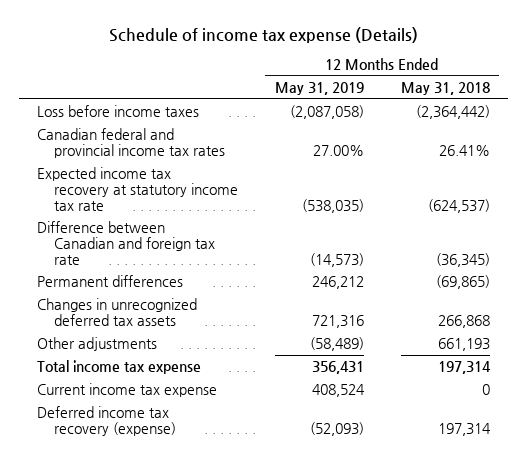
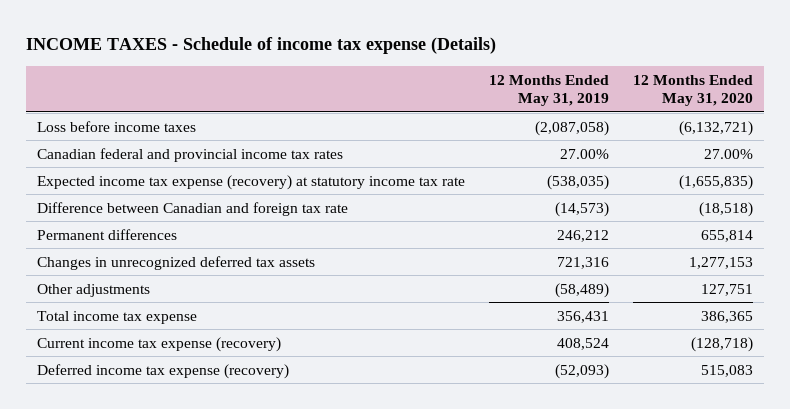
- Schedule of income tax expense (Details)
+ INCOME TAXES - Schedule of income tax expense (Details)
- | 12 Months Ended May 31, 2019 | 12 Months Ended May 31, 2018
+ | 12 Months Ended May 31, 2019 | 12 Months Ended May 31, 2020
- Expected income tax recovery at statutory income tax rate | (538,035) | (624,537)
+ Expected income tax expense (recovery) at statutory income tax rate | (538,035) | (1,655,835)
- Current income tax expense | 408,524 | 0
- Deferred income tax recovery (expense) | (52,093) | 197,314
+ Current income tax expense (recovery) | 408,524 | (128,718)
+ Deferred income tax expense (recovery) | (52,093) | 515,083

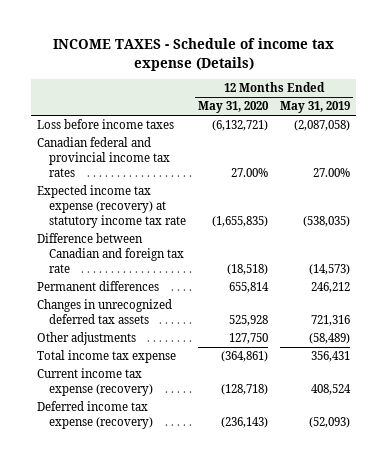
- | 12 Months Ended May 31, 2019 | 12 Months Ended May 31, 2020
+ | 12 Months Ended May 31, 2020 | 12 Months Ended May 31, 2019
- Changes in unrecognized deferred tax assets | 721,316 | 1,277,153
- Other adjustments | (58,489) | 127,751
- Total income tax expense | 356,431 | 386,365
+ Changes in unrecognized deferred tax assets | 525,928 | 721,316
+ Other adjustments | 127,750 | (58,489)
+ Total income tax expense | (364,861) | 356,431
- Deferred income tax expense (recovery) | (52,093) | 515,083
+ Deferred income tax expense (recovery) | (236,143) | (52,093)

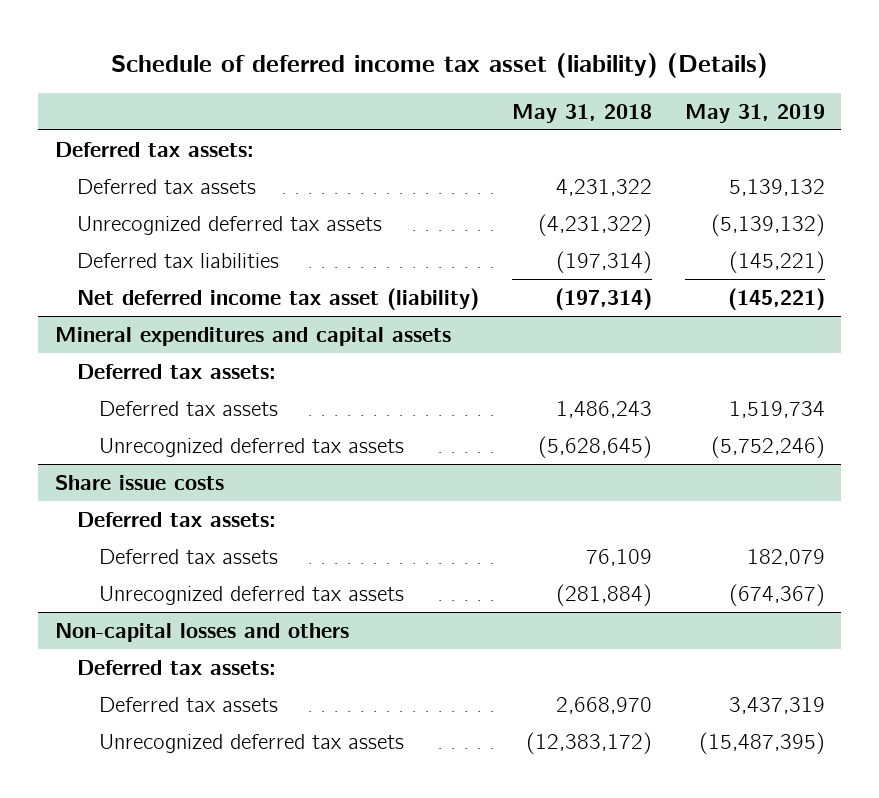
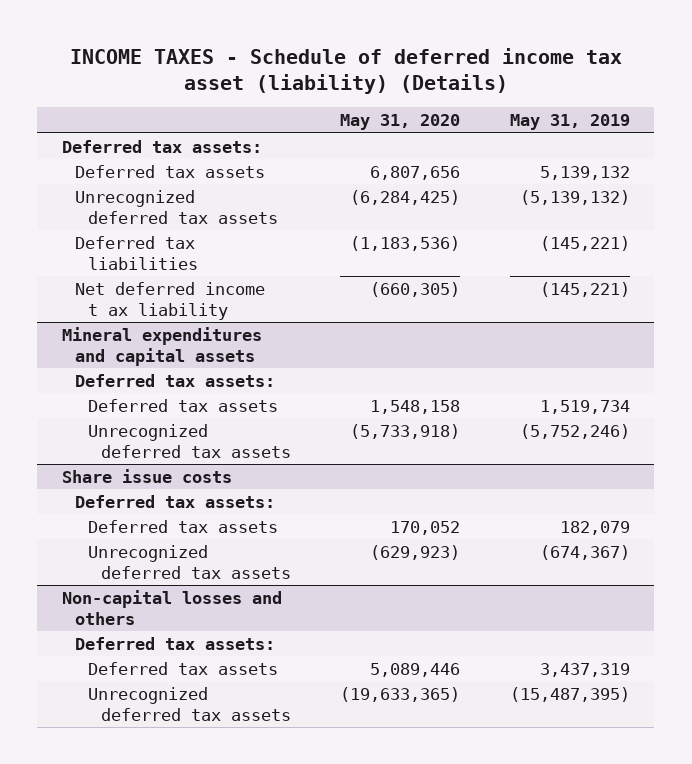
- Schedule of deferred income tax asset (liability) (Details)
+ INCOME TAXES - Schedule of deferred income tax asset (liability) (Details)
- | May 31, 2018 | May 31, 2019
+ | May 31, 2020 | May 31, 2019
- Net deferred income tax asset (liability) | (197,314) | (145,221)
+ Net deferred income t ax liability | (660,305) | (145,221)

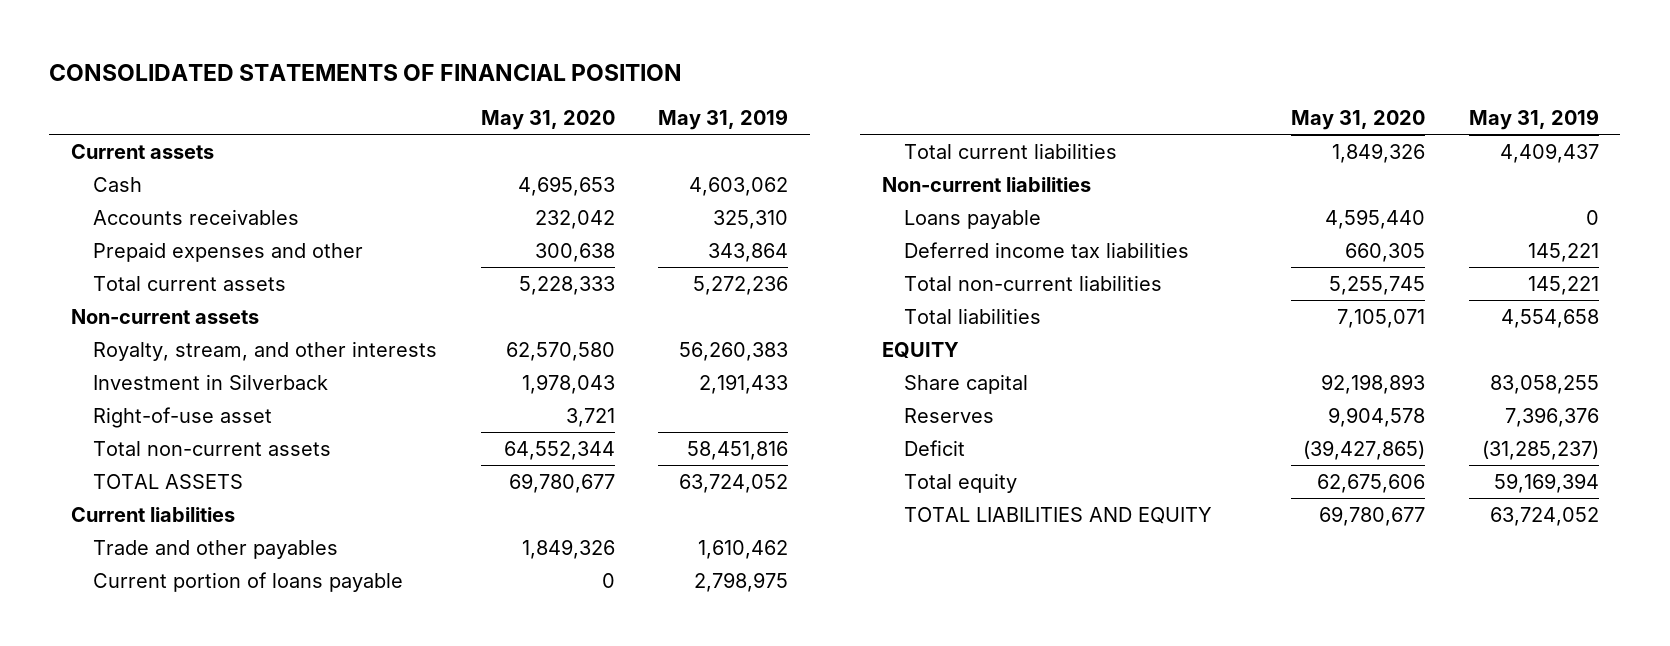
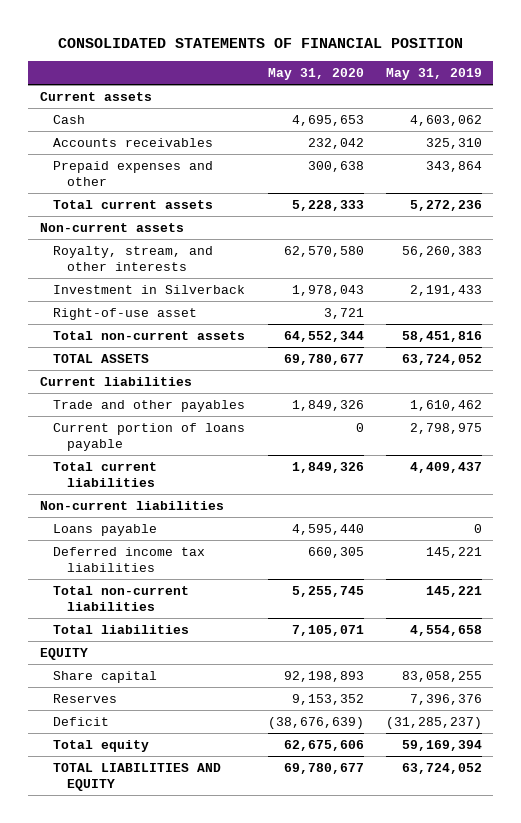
- Reserves | 9,904,578 | 7,396,376
- Deficit | (39,427,865) | (31,285,237)
+ Reserves | 9,153,352 | 7,396,376
+ Deficit | (38,676,639) | (31,285,237)

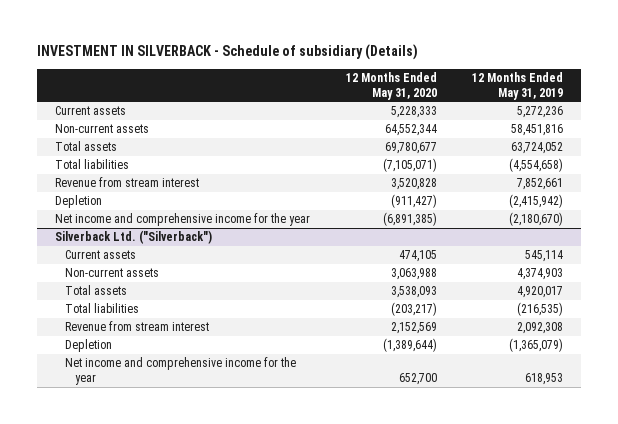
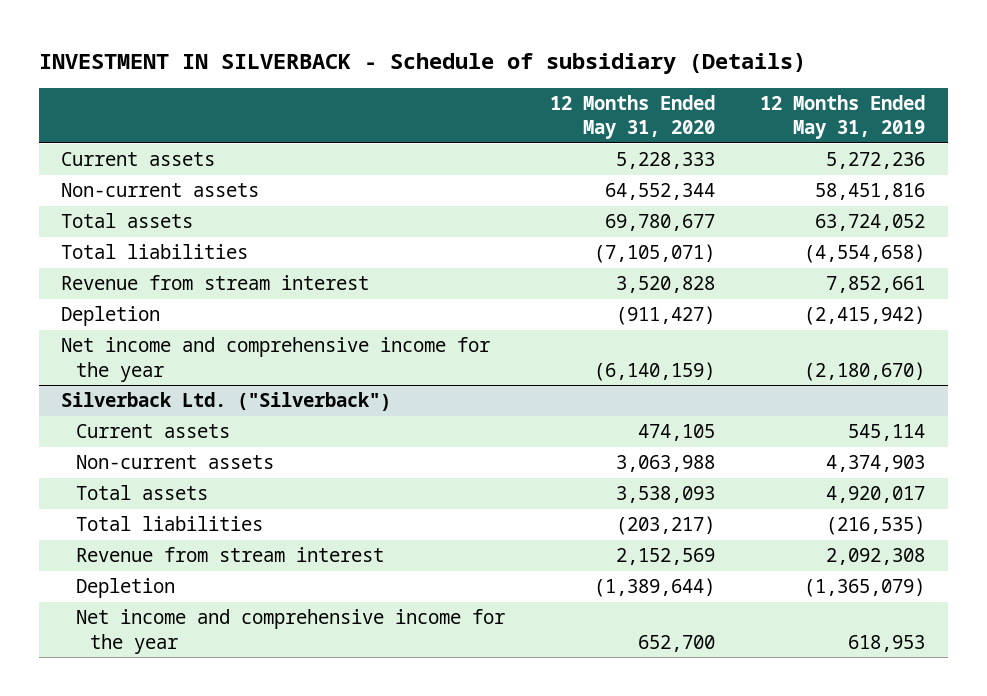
- Net income and comprehensive income for the year | (6,891,385) | (2,180,670)
+ Net income and comprehensive income for the year | (6,140,159) | (2,180,670)

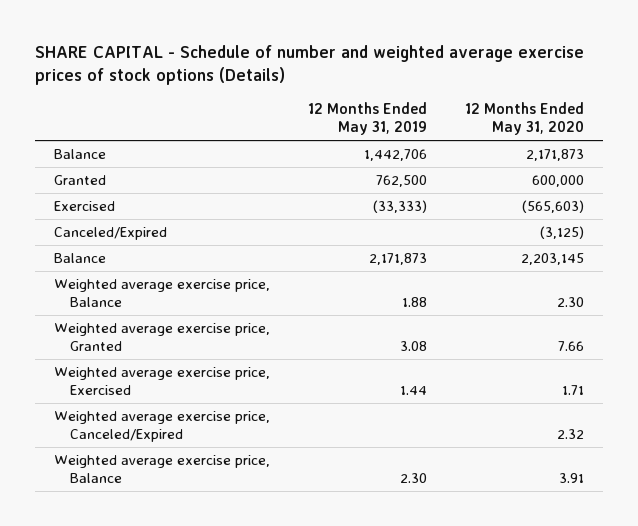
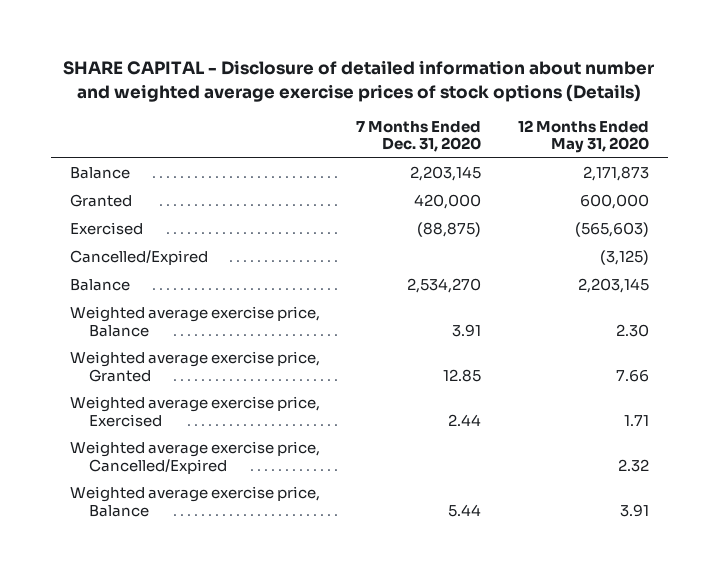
- SHARE CAPITAL - Schedule of number and weighted average exercise prices of stock options (Details)
+ SHARE CAPITAL - Disclosure of detailed information about number and weighted average exercise prices of stock options (Details)
- | 12 Months Ended May 31, 2019 | 12 Months Ended May 31, 2020
+ | 7 Months Ended Dec. 31, 2020 | 12 Months Ended May 31, 2020
- Canceled/Expired | | (3,125)
+ Cancelled/Expired | | (3,125)
- Weighted average exercise price, Canceled/Expired | | 2.32
+ Weighted average exercise price, Cancelled/Expired | | 2.32

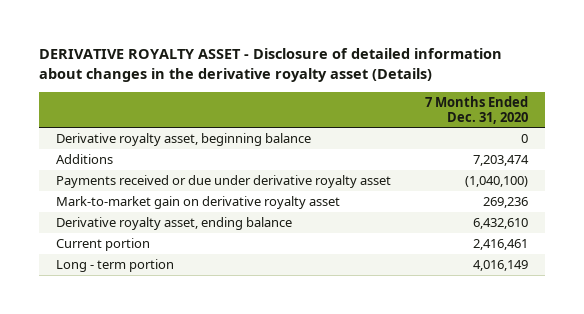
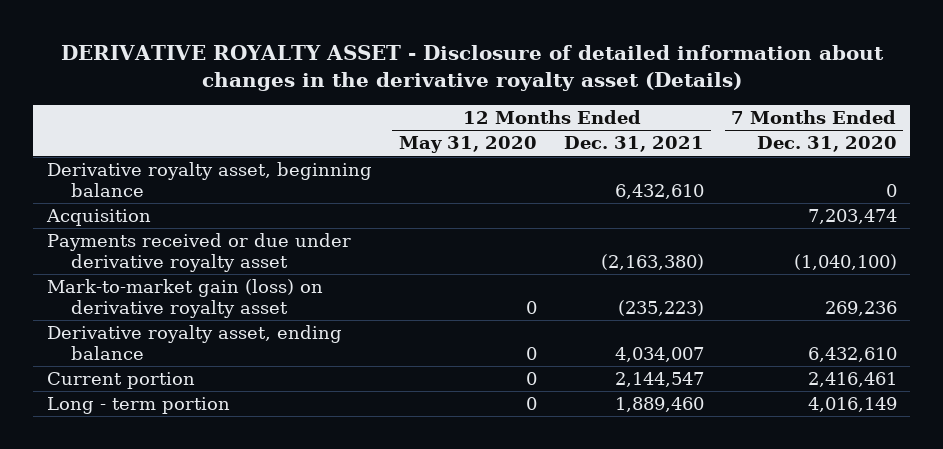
- | 7 Months Ended Dec. 31, 2020
+ | 12 Months Ended May 31, 2020 | 12 Months Ended Dec. 31, 2021 | 7 Months Ended Dec. 31, 2020
- Additions | 7,203,474
+ Acquisition | | | 7,203,474
- Mark-to-market gain on derivative royalty asset | 269,236
+ Mark-to-market gain (loss) on derivative royalty asset | 0 | (235,223) | 269,236

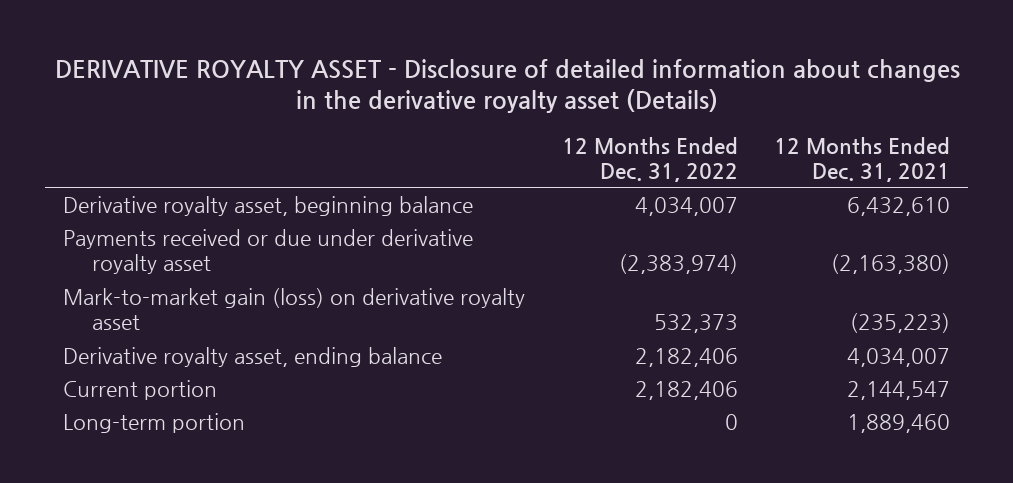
- | 12 Months Ended May 31, 2020 | 12 Months Ended Dec. 31, 2021 | 7 Months Ended Dec. 31, 2020
+ | 12 Months Ended Dec. 31, 2022 | 12 Months Ended Dec. 31, 2021
- Acquisition | | | 7,203,474
- Long - term portion | 0 | 1,889,460 | 4,016,149
+ Long-term portion | 0 | 1,889,460

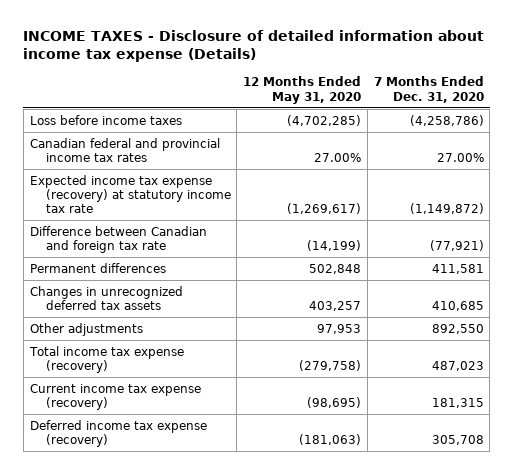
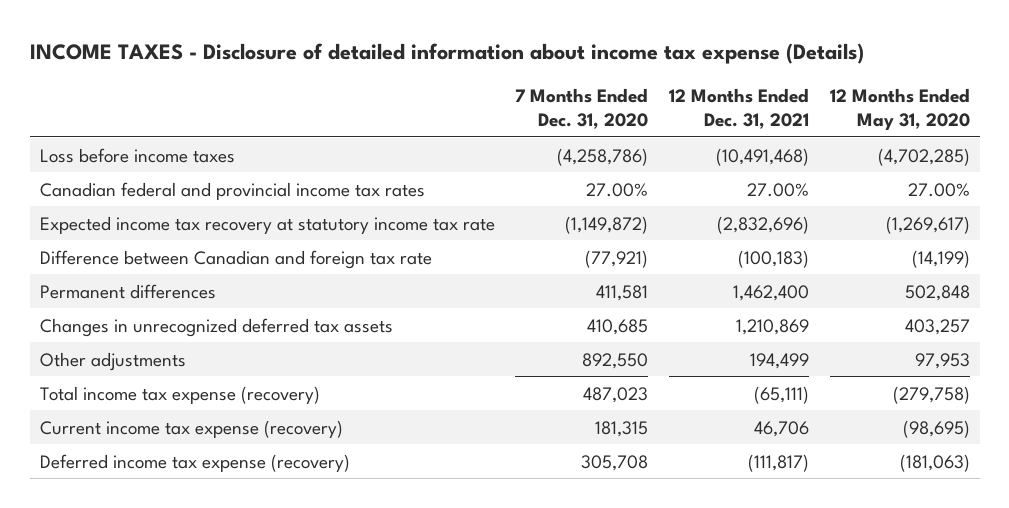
- | 12 Months Ended May 31, 2020 | 7 Months Ended Dec. 31, 2020
+ | 7 Months Ended Dec. 31, 2020 | 12 Months Ended Dec. 31, 2021 | 12 Months Ended May 31, 2020
- Expected income tax expense (recovery) at statutory income tax rate | (1,269,617) | (1,149,872)
+ Expected income tax recovery at statutory income tax rate | (1,149,872) | (2,832,696) | (1,269,617)

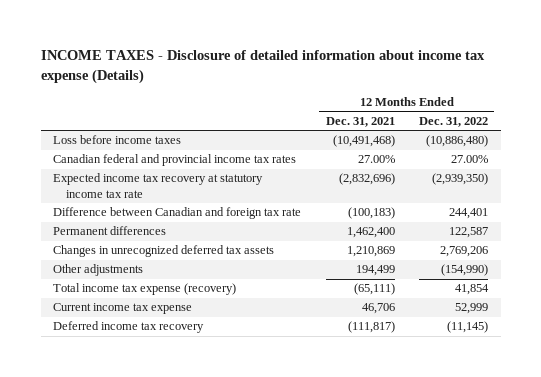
- | 7 Months Ended Dec. 31, 2020 | 12 Months Ended Dec. 31, 2021 | 12 Months Ended May 31, 2020
+ | 12 Months Ended Dec. 31, 2021 | 12 Months Ended Dec. 31, 2022
- Current income tax expense (recovery) | 181,315 | 46,706 | (98,695)
- Deferred income tax expense (recovery) | 305,708 | (111,817) | (181,063)
+ Current income tax expense | 46,706 | 52,999
+ Deferred income tax recovery | (111,817) | (11,145)

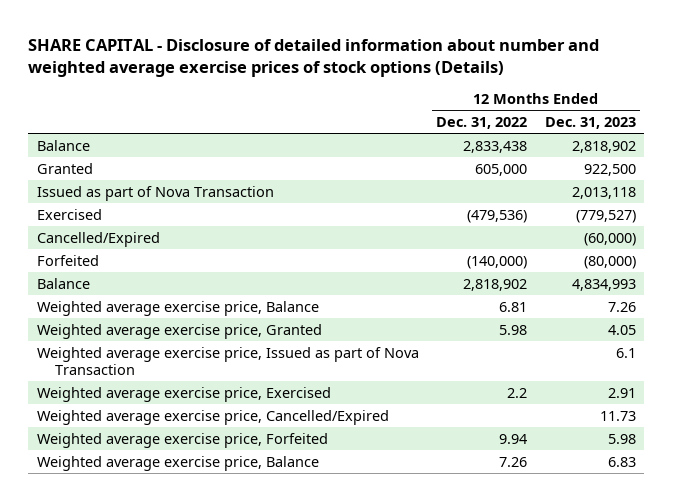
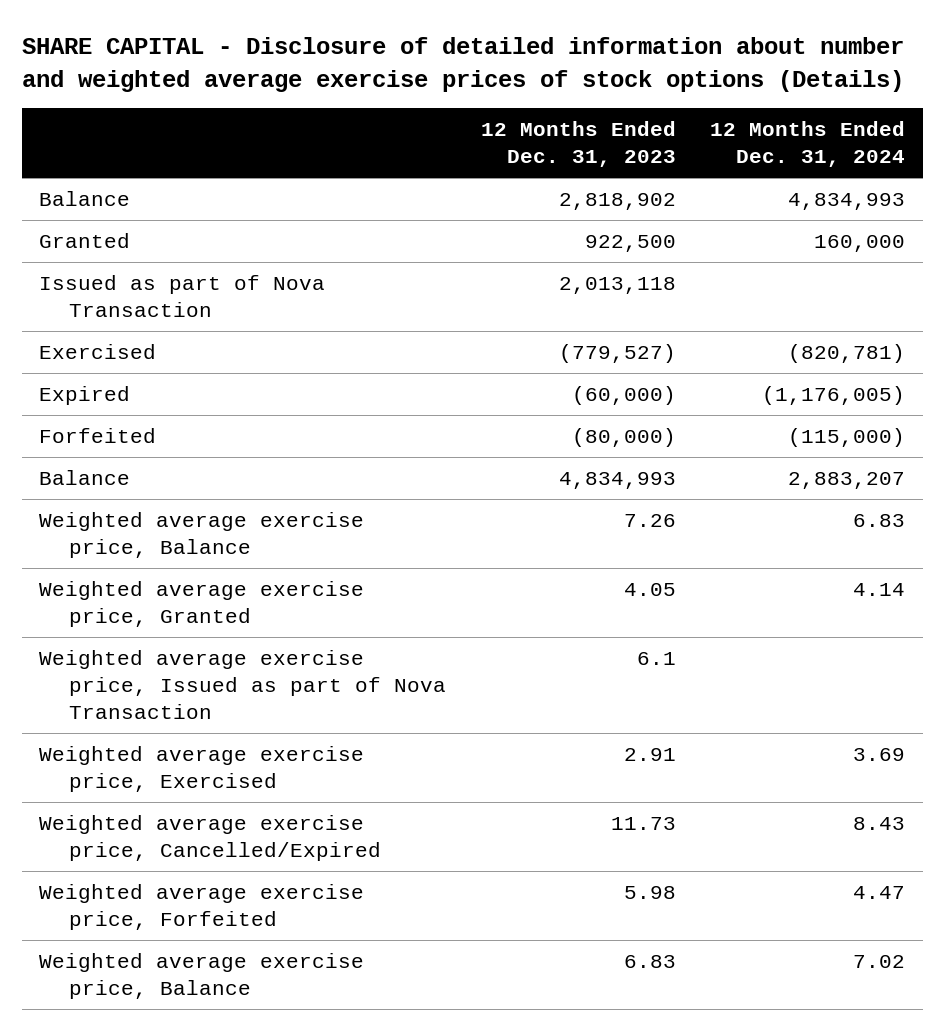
- | 12 Months Ended Dec. 31, 2022 | 12 Months Ended Dec. 31, 2023
+ | 12 Months Ended Dec. 31, 2023 | 12 Months Ended Dec. 31, 2024
- Cancelled/Expired | | (60,000)
+ Expired | (60,000) | (1,176,005)

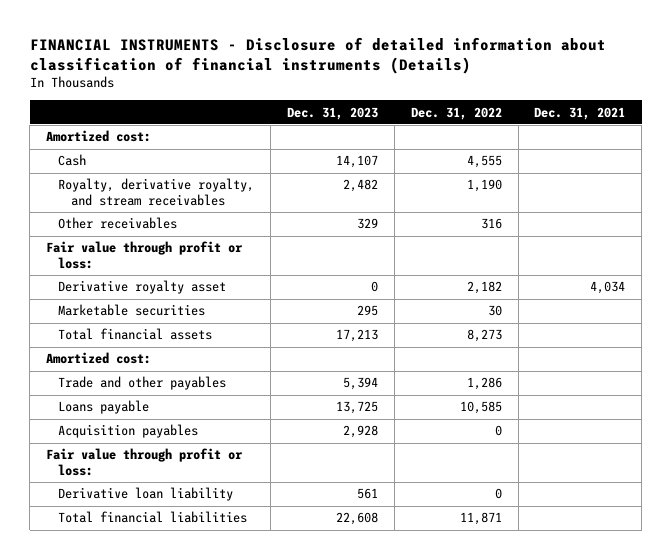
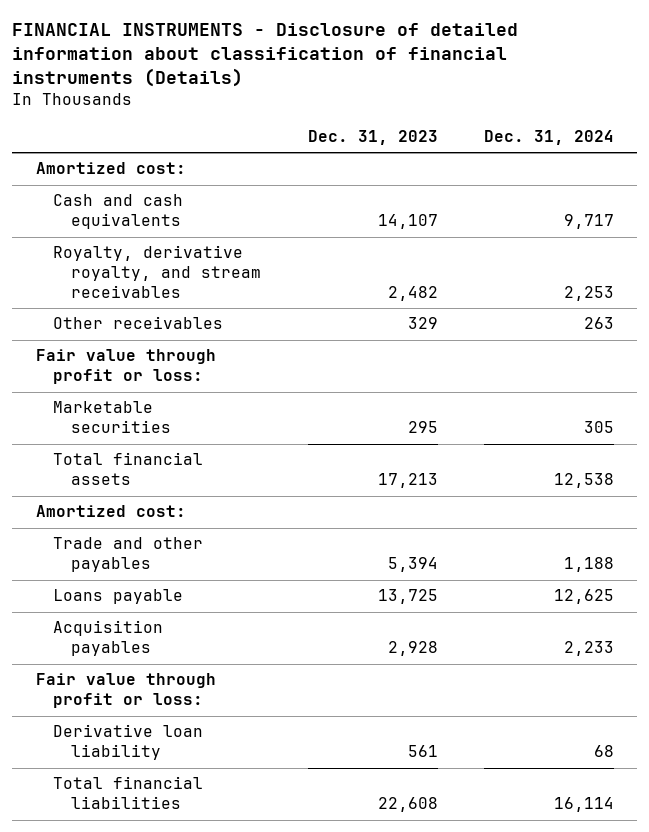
- | Dec. 31, 2023 | Dec. 31, 2022 | Dec. 31, 2021
+ | Dec. 31, 2023 | Dec. 31, 2024
- Cash | 14,107 | 4,555 |
+ Cash and cash equivalents | 14,107 | 9,717
- Derivative royalty asset | 0 | 2,182 | 4,034

